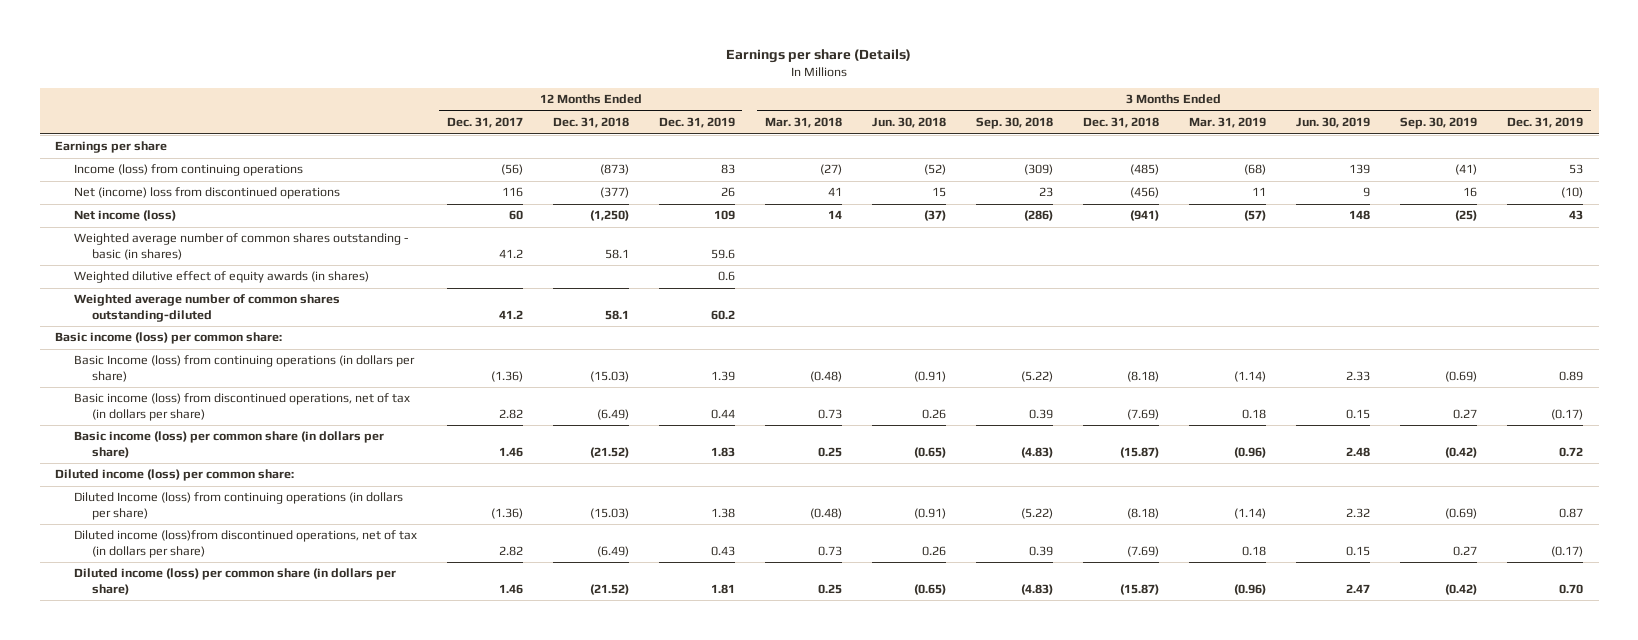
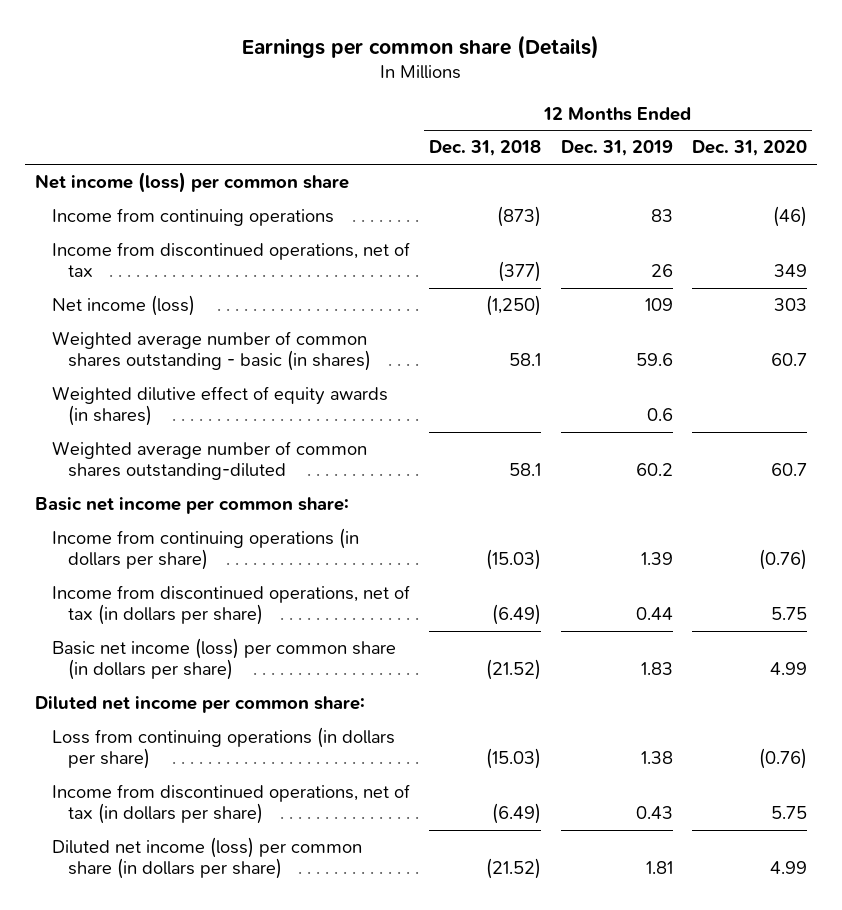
- Earnings per share (Details)
+ Earnings per common share (Details)
- | 12 Months Ended Dec. 31, 2017 | 12 Months Ended Dec. 31, 2018 | 12 Months Ended Dec. 31, 2019 | 3 Months Ended Mar. 31, 2018 | 3 Months Ended Jun. 30, 2018 | 3 Months Ended Sep. 30, 2018 | 3 Months Ended Dec. 31, 2018 | 3 Months Ended Mar. 31, 2019 | 3 Months Ended Jun. 30, 2019 | 3 Months Ended Sep. 30, 2019 | 3 Months Ended Dec. 31, 2019
+ | 12 Months Ended Dec. 31, 2018 | 12 Months Ended Dec. 31, 2019 | 12 Months Ended Dec. 31, 2020
- Earnings per share
- Income (loss) from continuing operations | (56) | (873) | 83 | (27) | (52) | (309) | (485) | (68) | 139 | (41) | 53
- Net (income) loss from discontinued operations | 116 | (377) | 26 | 41 | 15 | 23 | (456) | 11 | 9 | 16 | (10)
+ Net income (loss) per common share
+ Income from continuing operations | (873) | 83 | (46)
+ Income from discontinued operations, net of tax | (377) | 26 | 349
- Basic income (loss) per common share:
- Basic Income (loss) from continuing operations (in dollars per share) | (1.36) | (15.03) | 1.39 | (0.48) | (0.91) | (5.22) | (8.18) | (1.14) | 2.33 | (0.69) | 0.89
- Basic income (loss) from discontinued operations, net of tax (in dollars per share) | 2.82 | (6.49) | 0.44 | 0.73 | 0.26 | 0.39 | (7.69) | 0.18 | 0.15 | 0.27 | (0.17)
- Basic income (loss) per common share (in dollars per share) | 1.46 | (21.52) | 1.83 | 0.25 | (0.65) | (4.83) | (15.87) | (0.96) | 2.48 | (0.42) | 0.72
- Diluted income (loss) per common share:
- Diluted Income (loss) from continuing operations (in dollars per share) | (1.36) | (15.03) | 1.38 | (0.48) | (0.91) | (5.22) | (8.18) | (1.14) | 2.32 | (0.69) | 0.87
- Diluted income (loss)from discontinued operations, net of tax (in dollars per share) | 2.82 | (6.49) | 0.43 | 0.73 | 0.26 | 0.39 | (7.69) | 0.18 | 0.15 | 0.27 | (0.17)
- Diluted income (loss) per common share (in dollars per share) | 1.46 | (21.52) | 1.81 | 0.25 | (0.65) | (4.83) | (15.87) | (0.96) | 2.47 | (0.42) | 0.70
+ Basic net income per common share:
+ Income from continuing operations (in dollars per share) | (15.03) | 1.39 | (0.76)
+ Income from discontinued operations, net of tax (in dollars per share) | (6.49) | 0.44 | 5.75
+ Basic net income (loss) per common share (in dollars per share) | (21.52) | 1.83 | 4.99
+ Diluted net income per common share:
+ Loss from continuing operations (in dollars per share) | (15.03) | 1.38 | (0.76)
+ Income from discontinued operations, net of tax (in dollars per share) | (6.49) | 0.43 | 5.75
+ Diluted net income (loss) per common share (in dollars per share) | (21.52) | 1.81 | 4.99

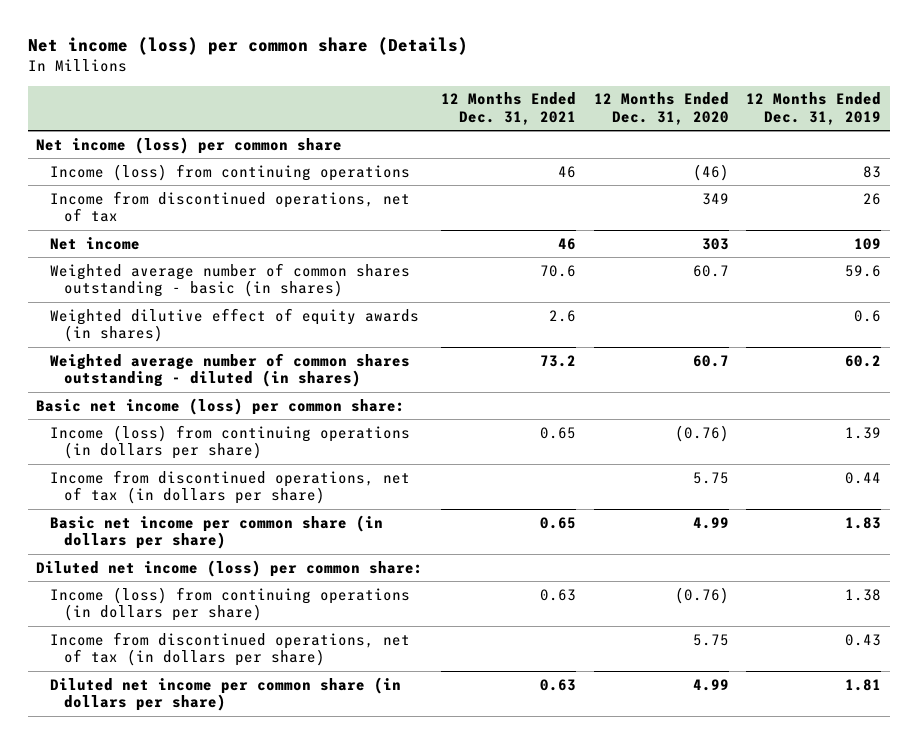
- Earnings per common share (Details)
+ Net income (loss) per common share (Details)
- | 12 Months Ended Dec. 31, 2018 | 12 Months Ended Dec. 31, 2019 | 12 Months Ended Dec. 31, 2020
+ | 12 Months Ended Dec. 31, 2021 | 12 Months Ended Dec. 31, 2020 | 12 Months Ended Dec. 31, 2019
- Income from continuing operations | (873) | 83 | (46)
+ Income (loss) from continuing operations | 46 | (46) | 83
- Net income (loss) | (1,250) | 109 | 303
+ Net income | 46 | 303 | 109
- Weighted average number of common shares outstanding-diluted | 58.1 | 60.2 | 60.7
- Basic net income per common share:
- Income from continuing operations (in dollars per share) | (15.03) | 1.39 | (0.76)
+ Weighted average number of common shares outstanding - diluted (in shares) | 73.2 | 60.7 | 60.2
+ Basic net income (loss) per common share:
+ Income (loss) from continuing operations (in dollars per share) | 0.65 | (0.76) | 1.39
- Basic net income (loss) per common share (in dollars per share) | (21.52) | 1.83 | 4.99
- Diluted net income per common share:
- Loss from continuing operations (in dollars per share) | (15.03) | 1.38 | (0.76)
+ Basic net income per common share (in dollars per share) | 0.65 | 4.99 | 1.83
+ Diluted net income (loss) per common share:
+ Income (loss) from continuing operations (in dollars per share) | 0.63 | (0.76) | 1.38
- Diluted net income (loss) per common share (in dollars per share) | (21.52) | 1.81 | 4.99
+ Diluted net income per common share (in dollars per share) | 0.63 | 4.99 | 1.81

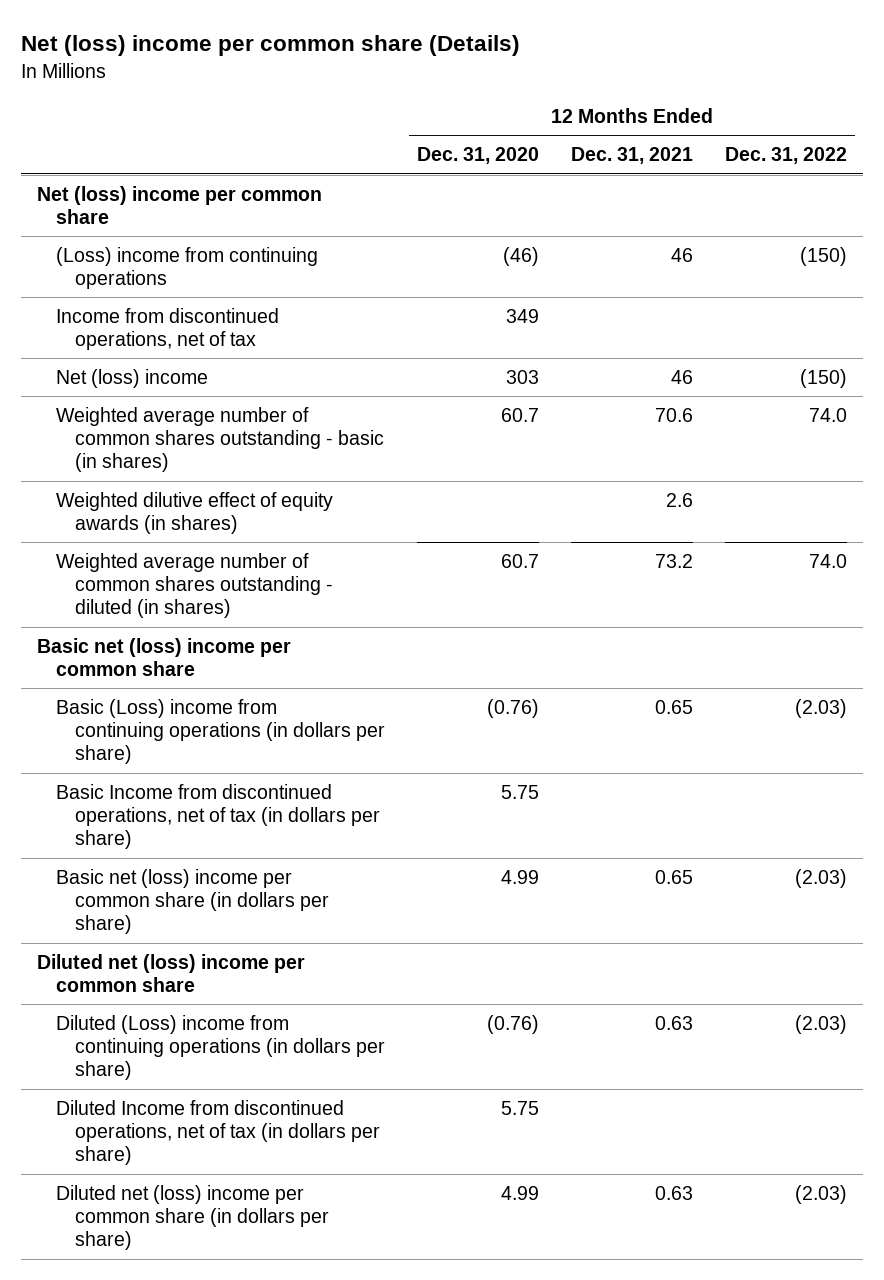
- Net income (loss) per common share (Details)
+ Net (loss) income per common share (Details)
- | 12 Months Ended Dec. 31, 2021 | 12 Months Ended Dec. 31, 2020 | 12 Months Ended Dec. 31, 2019
+ | 12 Months Ended Dec. 31, 2020 | 12 Months Ended Dec. 31, 2021 | 12 Months Ended Dec. 31, 2022
- Net income (loss) per common share
- Income (loss) from continuing operations | 46 | (46) | 83
+ Net (loss) income per common share
+ (Loss) income from continuing operations | (46) | 46 | (150)
- Net income | 46 | 303 | 109
+ Net (loss) income | 303 | 46 | (150)
- Basic net income (loss) per common share:
- Income (loss) from continuing operations (in dollars per share) | 0.65 | (0.76) | 1.39
- Income from discontinued operations, net of tax (in dollars per share) | | 5.75 | 0.44
- Basic net income per common share (in dollars per share) | 0.65 | 4.99 | 1.83
- Diluted net income (loss) per common share:
- Income (loss) from continuing operations (in dollars per share) | 0.63 | (0.76) | 1.38
- Income from discontinued operations, net of tax (in dollars per share) | | 5.75 | 0.43
- Diluted net income per common share (in dollars per share) | 0.63 | 4.99 | 1.81
+ Basic net (loss) income per common share
+ Basic (Loss) income from continuing operations (in dollars per share) | (0.76) | 0.65 | (2.03)
+ Basic Income from discontinued operations, net of tax (in dollars per share) | 5.75 | |
+ Basic net (loss) income per common share (in dollars per share) | 4.99 | 0.65 | (2.03)
+ Diluted net (loss) income per common share
+ Diluted (Loss) income from continuing operations (in dollars per share) | (0.76) | 0.63 | (2.03)
+ Diluted Income from discontinued operations, net of tax (in dollars per share) | 5.75 | |
+ Diluted net (loss) income per common share (in dollars per share) | 4.99 | 0.63 | (2.03)

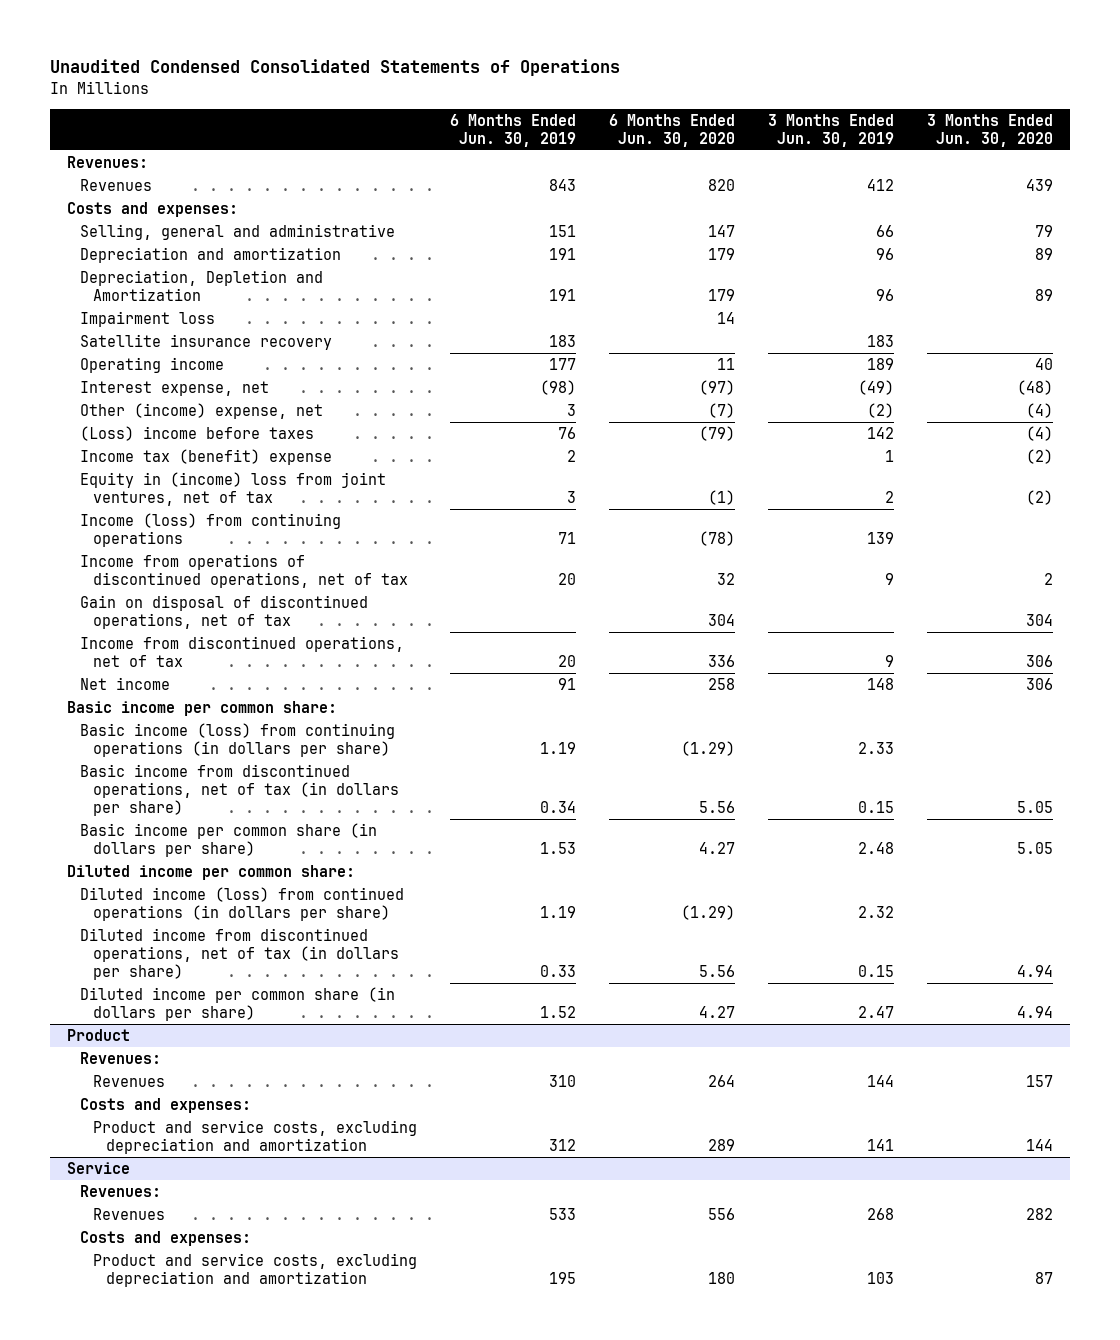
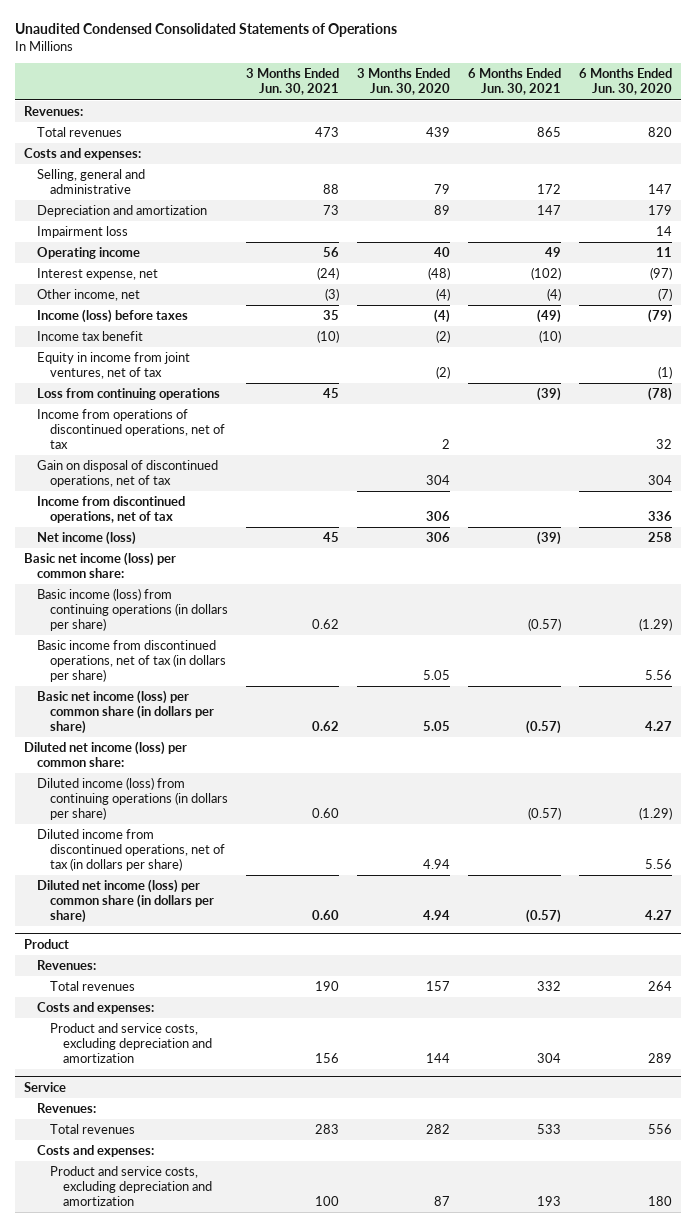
- | 6 Months Ended Jun. 30, 2019 | 6 Months Ended Jun. 30, 2020 | 3 Months Ended Jun. 30, 2019 | 3 Months Ended Jun. 30, 2020
+ | 3 Months Ended Jun. 30, 2021 | 3 Months Ended Jun. 30, 2020 | 6 Months Ended Jun. 30, 2021 | 6 Months Ended Jun. 30, 2020
- Revenues | 843 | 820 | 412 | 439
+ Total revenues | 473 | 439 | 865 | 820
- Depreciation, Depletion and Amortization | 191 | 179 | 96 | 89
- Satellite insurance recovery | 183 | | 183 |
- Other (income) expense, net | 3 | (7) | (2) | (4)
- (Loss) income before taxes | 76 | (79) | 142 | (4)
- Income tax (benefit) expense | 2 | | 1 | (2)
- Equity in (income) loss from joint ventures, net of tax | 3 | (1) | 2 | (2)
- Income (loss) from continuing operations | 71 | (78) | 139 |
+ Other income, net | (3) | (4) | (4) | (7)
+ Income (loss) before taxes | 35 | (4) | (49) | (79)
+ Income tax benefit | (10) | (2) | (10) |
+ Equity in income from joint ventures, net of tax | | (2) | | (1)
+ Loss from continuing operations | 45 | | (39) | (78)
- Net income | 91 | 258 | 148 | 306
- Basic income per common share:
+ Net income (loss) | 45 | 306 | (39) | 258
+ Basic net income (loss) per common share:
- Basic income per common share (in dollars per share) | 1.53 | 4.27 | 2.48 | 5.05
- Diluted income per common share:
- Diluted income (loss) from continued operations (in dollars per share) | 1.19 | (1.29) | 2.32 |
+ Basic net income (loss) per common share (in dollars per share) | 0.62 | 5.05 | (0.57) | 4.27
+ Diluted net income (loss) per common share:
+ Diluted income (loss) from continuing operations (in dollars per share) | 0.60 | | (0.57) | (1.29)
- Diluted income per common share (in dollars per share) | 1.52 | 4.27 | 2.47 | 4.94
+ Diluted net income (loss) per common share (in dollars per share) | 0.60 | 4.94 | (0.57) | 4.27
@ Product
- Revenues | 310 | 264 | 144 | 157
+ Total revenues | 190 | 157 | 332 | 264
@ Service
- Revenues | 533 | 556 | 268 | 282
+ Total revenues | 283 | 282 | 533 | 556

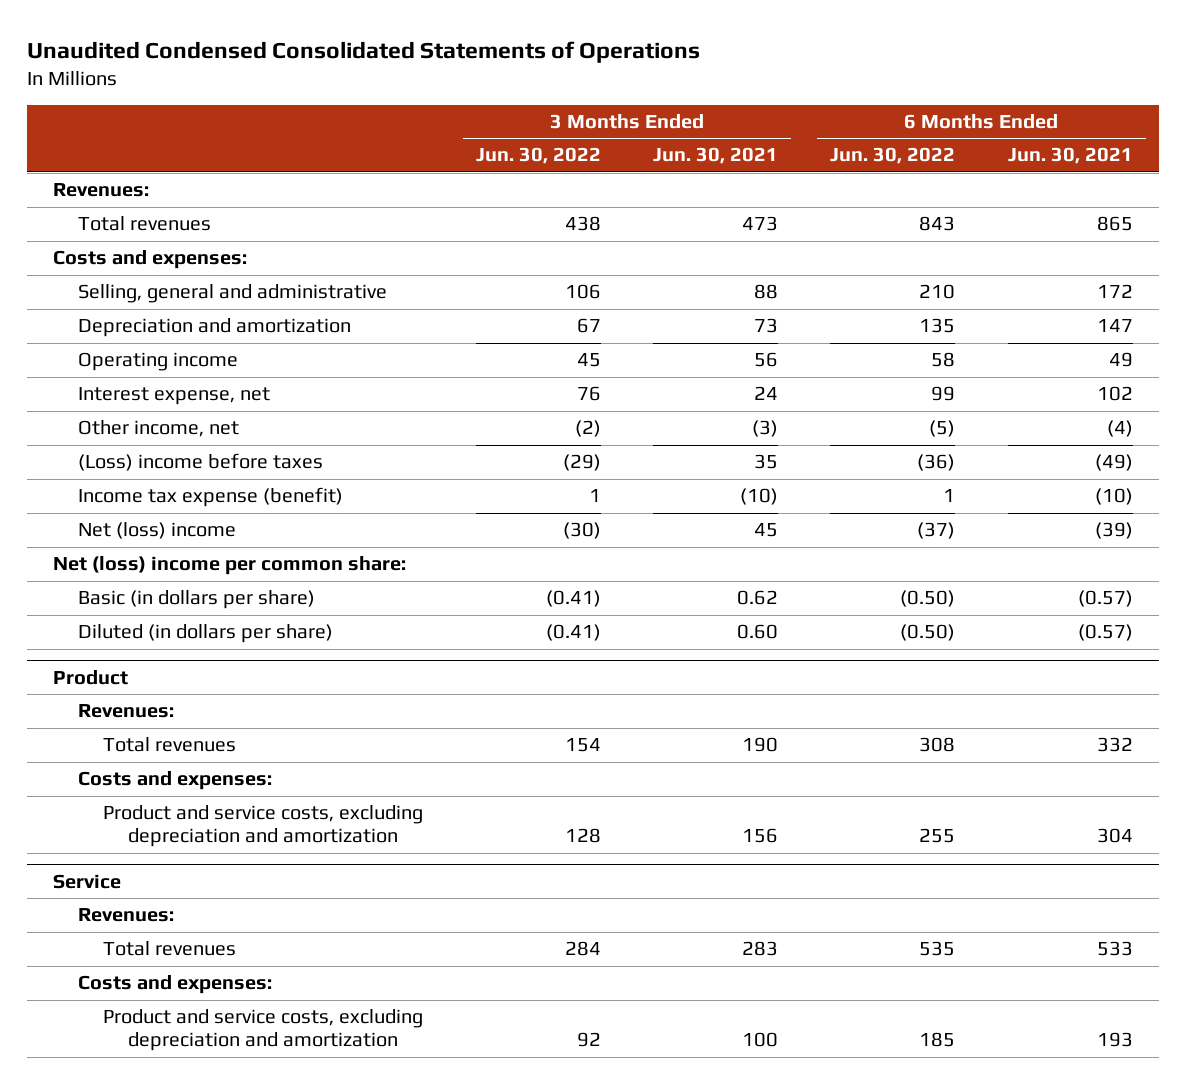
- | 3 Months Ended Jun. 30, 2021 | 3 Months Ended Jun. 30, 2020 | 6 Months Ended Jun. 30, 2021 | 6 Months Ended Jun. 30, 2020
+ | 3 Months Ended Jun. 30, 2022 | 3 Months Ended Jun. 30, 2021 | 6 Months Ended Jun. 30, 2022 | 6 Months Ended Jun. 30, 2021
- Impairment loss | | | | 14
- Interest expense, net | (24) | (48) | (102) | (97)
+ Interest expense, net | 76 | 24 | 99 | 102
- Income (loss) before taxes | 35 | (4) | (49) | (79)
- Income tax benefit | (10) | (2) | (10) |
- Equity in income from joint ventures, net of tax | | (2) | | (1)
- Loss from continuing operations | 45 | | (39) | (78)
- Income from operations of discontinued operations, net of tax | | 2 | | 32
- Gain on disposal of discontinued operations, net of tax | | 304 | | 304
- Income from discontinued operations, net of tax | | 306 | | 336
- Net income (loss) | 45 | 306 | (39) | 258
- Basic net income (loss) per common share:
- Basic income (loss) from continuing operations (in dollars per share) | 0.62 | | (0.57) | (1.29)
- Basic income from discontinued operations, net of tax (in dollars per share) | | 5.05 | | 5.56
- Basic net income (loss) per common share (in dollars per share) | 0.62 | 5.05 | (0.57) | 4.27
- Diluted net income (loss) per common share:
- Diluted income (loss) from continuing operations (in dollars per share) | 0.60 | | (0.57) | (1.29)
- Diluted income from discontinued operations, net of tax (in dollars per share) | | 4.94 | | 5.56
- Diluted net income (loss) per common share (in dollars per share) | 0.60 | 4.94 | (0.57) | 4.27
+ (Loss) income before taxes | (29) | 35 | (36) | (49)
+ Income tax expense (benefit) | 1 | (10) | 1 | (10)
+ Net (loss) income | (30) | 45 | (37) | (39)
+ Net (loss) income per common share:
+ Basic (in dollars per share) | (0.41) | 0.62 | (0.50) | (0.57)
+ Diluted (in dollars per share) | (0.41) | 0.60 | (0.50) | (0.57)

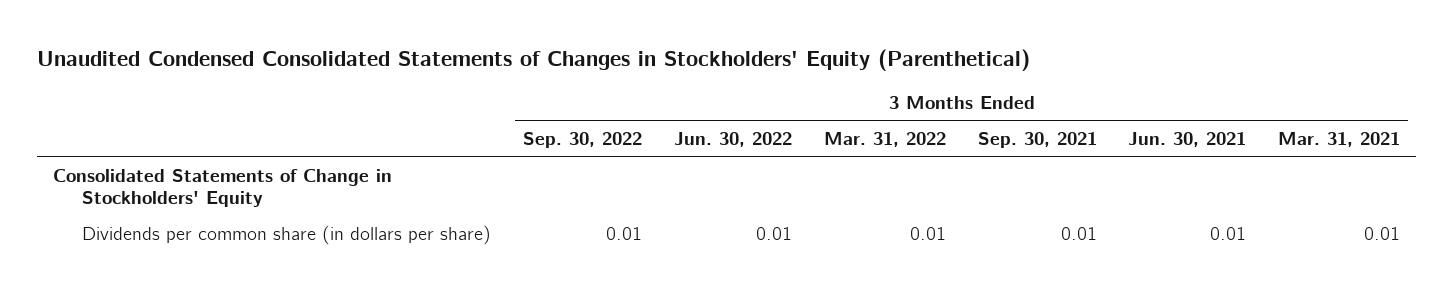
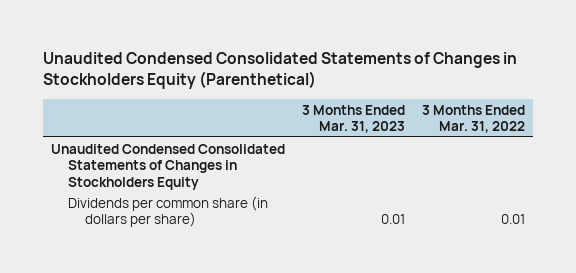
- Unaudited Condensed Consolidated Statements of Changes in Stockholders' Equity (Parenthetical)
+ Unaudited Condensed Consolidated Statements of Changes in Stockholders Equity (Parenthetical)
- | 3 Months Ended Sep. 30, 2022 | 3 Months Ended Jun. 30, 2022 | 3 Months Ended Mar. 31, 2022 | 3 Months Ended Sep. 30, 2021 | 3 Months Ended Jun. 30, 2021 | 3 Months Ended Mar. 31, 2021
+ | 3 Months Ended Mar. 31, 2023 | 3 Months Ended Mar. 31, 2022
- Consolidated Statements of Change in Stockholders' Equity
+ Unaudited Condensed Consolidated Statements of Changes in Stockholders Equity

